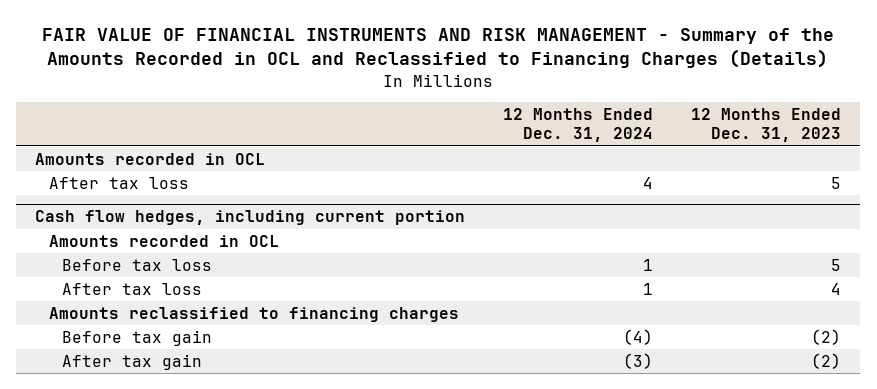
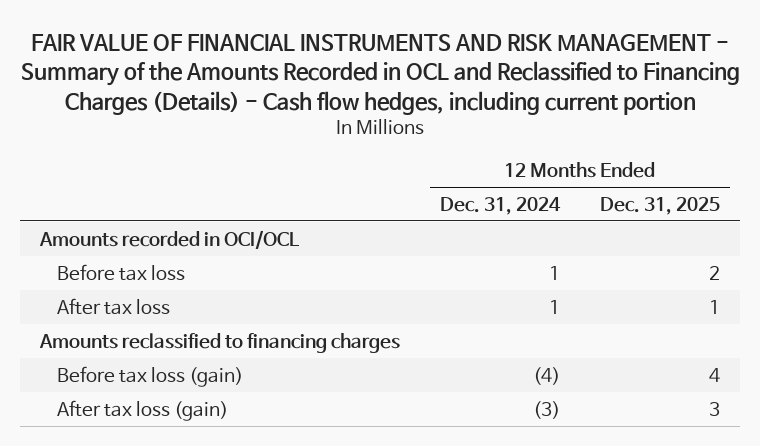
- FAIR VALUE OF FINANCIAL INSTRUMENTS AND RISK MANAGEMENT - Summary of the Amounts Recorded in OCL and Reclassified to Financing Charges (Details)
+ FAIR VALUE OF FINANCIAL INSTRUMENTS AND RISK MANAGEMENT - Summary of the Amounts Recorded in OCL and Reclassified to Financing Charges (Details) - Cash flow hedges, including current portion
- | 12 Months Ended Dec. 31, 2024 | 12 Months Ended Dec. 31, 2023
+ | 12 Months Ended Dec. 31, 2024 | 12 Months Ended Dec. 31, 2025
- Amounts recorded in OCL
- After tax loss | 4 | 5
- Cash flow hedges, including current portion
- Amounts recorded in OCL
+ Amounts recorded in OCI/OCL
- Before tax gain | (4) | (2)
- After tax gain | (3) | (2)
+ Before tax loss (gain) | (4) | 4
+ After tax loss (gain) | (3) | 3

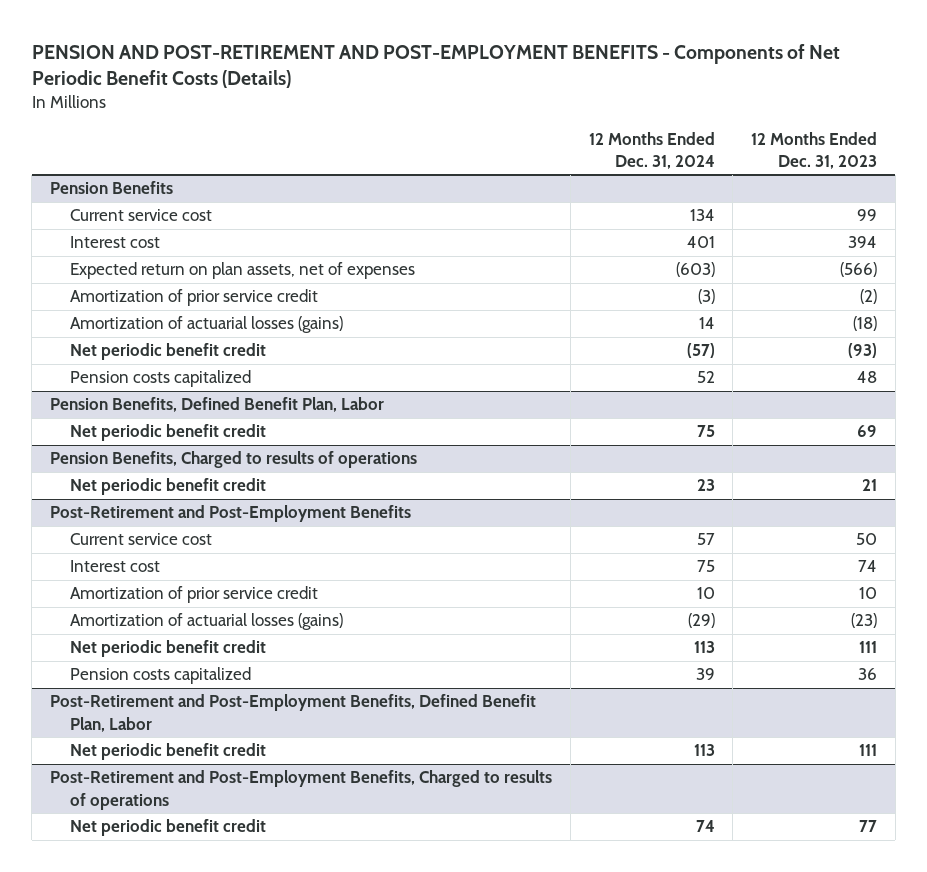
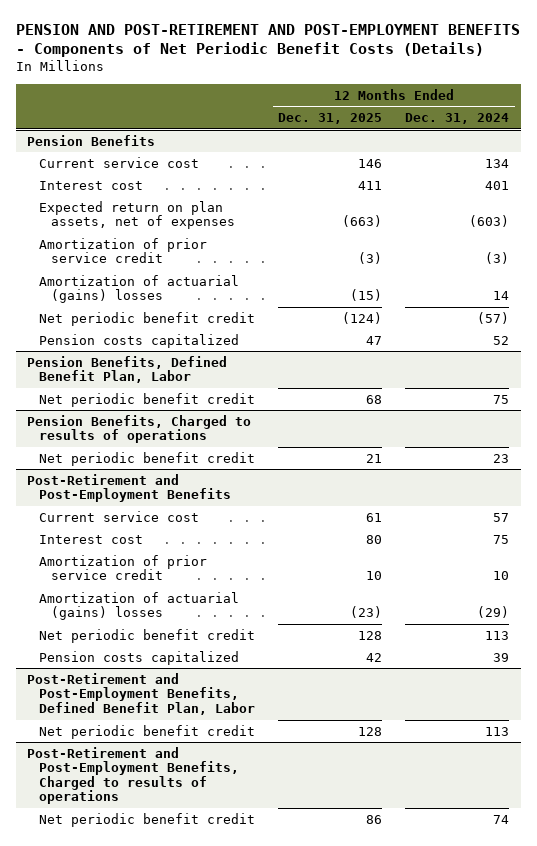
- | 12 Months Ended Dec. 31, 2024 | 12 Months Ended Dec. 31, 2023
+ | 12 Months Ended Dec. 31, 2025 | 12 Months Ended Dec. 31, 2024
@ Pension Benefits
- Amortization of actuarial losses (gains) | 14 | (18)
+ Amortization of actuarial (gains) losses | (15) | 14
@ Post-Retirement and Post-Employment Benefits
- Amortization of actuarial losses (gains) | (29) | (23)
+ Amortization of actuarial (gains) losses | (23) | (29)

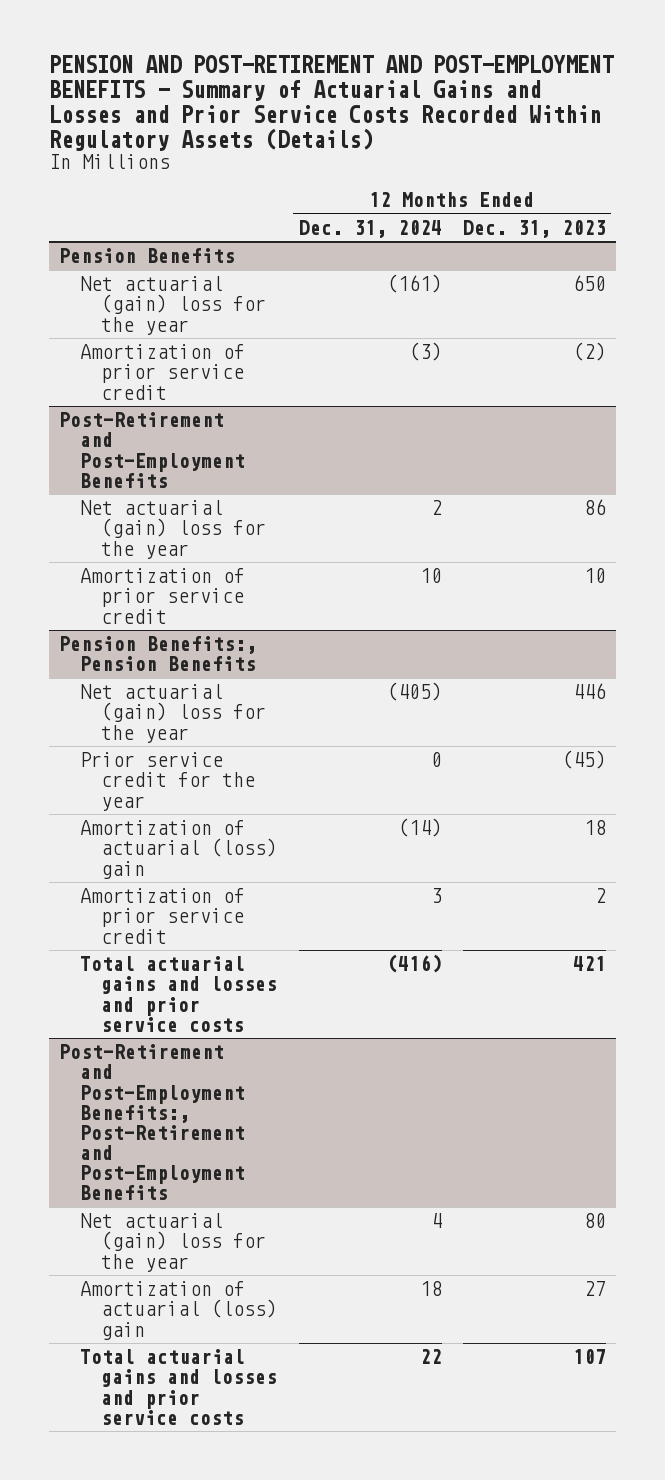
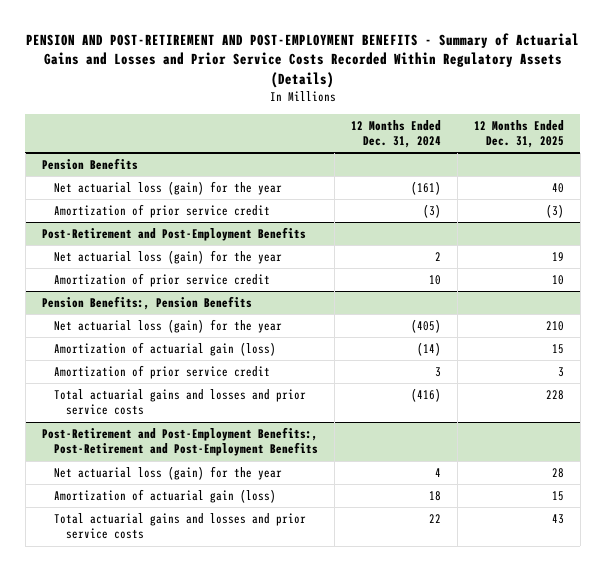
- | 12 Months Ended Dec. 31, 2024 | 12 Months Ended Dec. 31, 2023
+ | 12 Months Ended Dec. 31, 2024 | 12 Months Ended Dec. 31, 2025
@ Pension Benefits
- Net actuarial (gain) loss for the year | (161) | 650
+ Net actuarial loss (gain) for the year | (161) | 40
@ Post-Retirement and Post-Employment Benefits
- Net actuarial (gain) loss for the year | 2 | 86
+ Net actuarial loss (gain) for the year | 2 | 19
@ Pension Benefits:, Pension Benefits
- Net actuarial (gain) loss for the year | (405) | 446
- Prior service credit for the year | 0 | (45)
- Amortization of actuarial (loss) gain | (14) | 18
+ Net actuarial loss (gain) for the year | (405) | 210
+ Amortization of actuarial gain (loss) | (14) | 15
@ Post-Retirement and Post-Employment Benefits:, Post-Retirement and Post-Employment Benefits
- Net actuarial (gain) loss for the year | 4 | 80
- Amortization of actuarial (loss) gain | 18 | 27
+ Net actuarial loss (gain) for the year | 4 | 28
+ Amortization of actuarial gain (loss) | 18 | 15

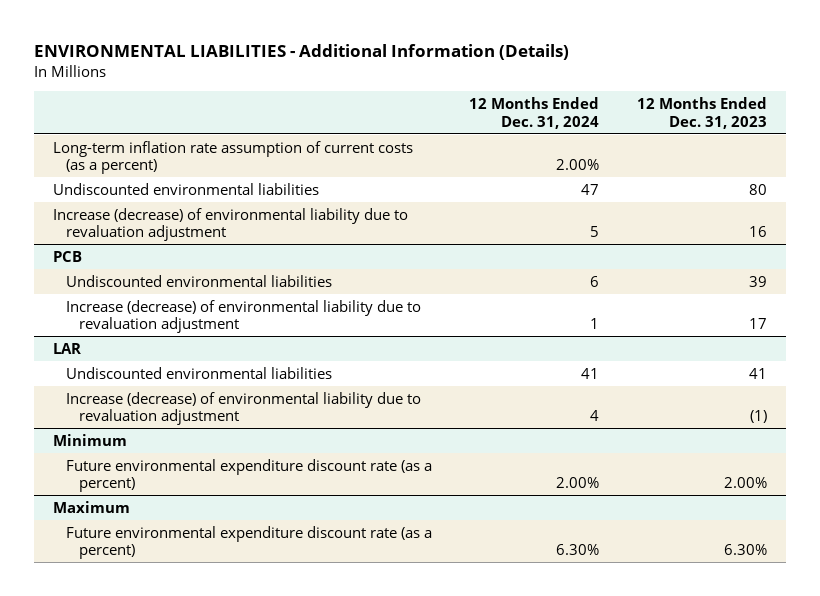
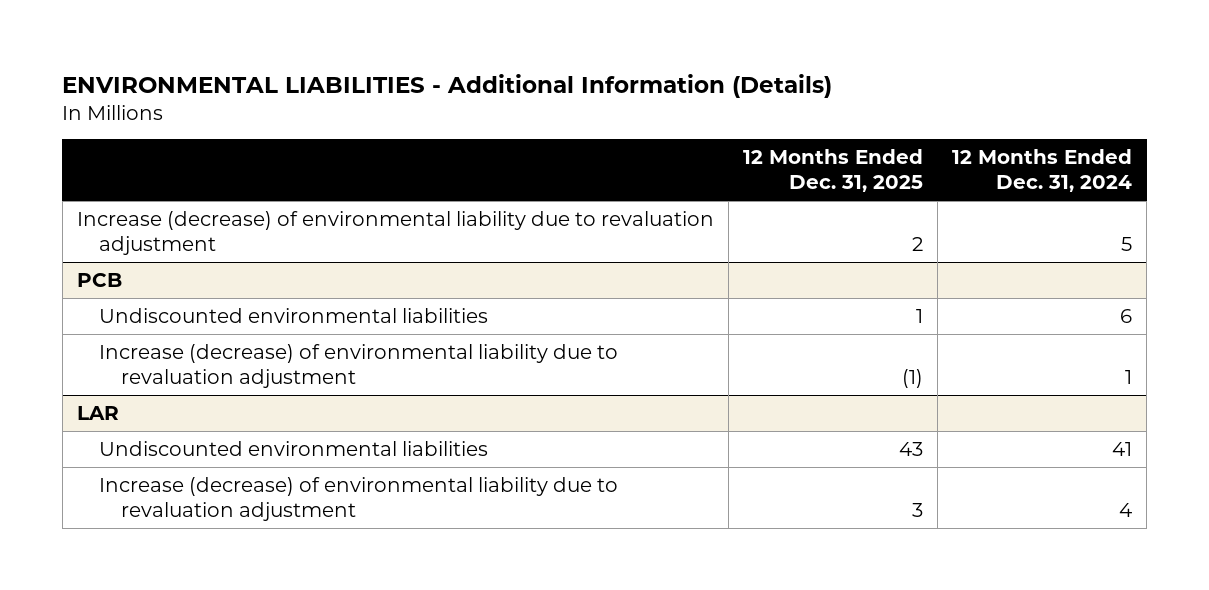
- | 12 Months Ended Dec. 31, 2024 | 12 Months Ended Dec. 31, 2023
+ | 12 Months Ended Dec. 31, 2025 | 12 Months Ended Dec. 31, 2024
- Long-term inflation rate assumption of current costs (as a percent) | 2.00% |
- Undiscounted environmental liabilities | 47 | 80
- Minimum
- Future environmental expenditure discount rate (as a percent) | 2.00% | 2.00%
- Maximum
- Future environmental expenditure discount rate (as a percent) | 6.30% | 6.30%

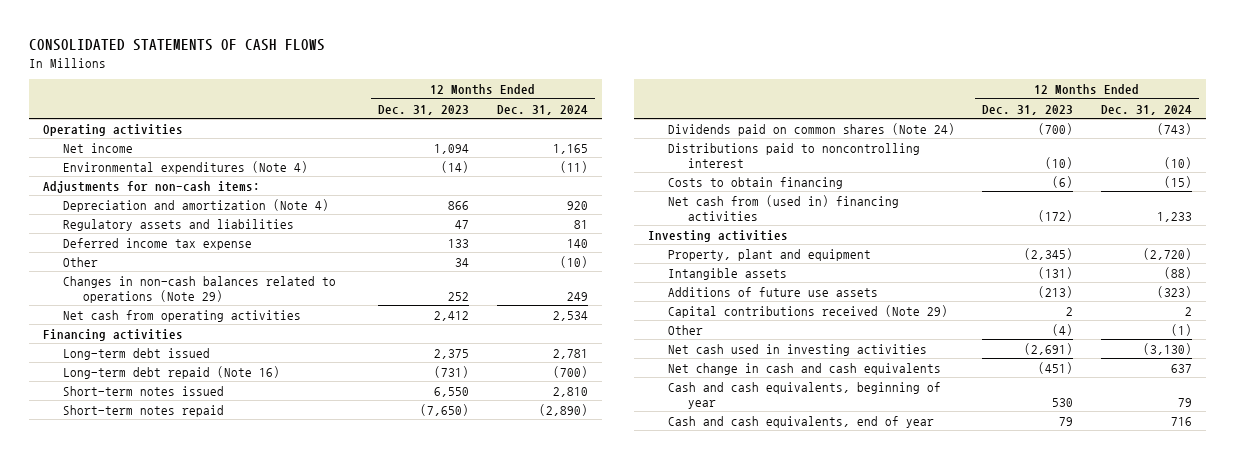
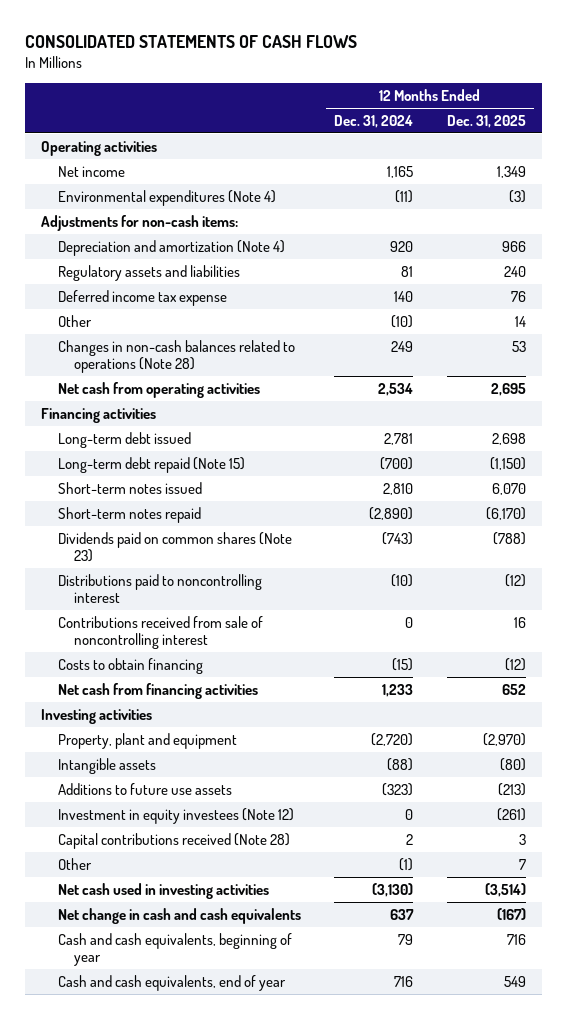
- | 12 Months Ended Dec. 31, 2023 | 12 Months Ended Dec. 31, 2024
+ | 12 Months Ended Dec. 31, 2024 | 12 Months Ended Dec. 31, 2025
- Changes in non-cash balances related to operations (Note 29) | 252 | 249
+ Changes in non-cash balances related to operations (Note 28) | 249 | 53
- Long-term debt repaid (Note 16) | (731) | (700)
+ Long-term debt repaid (Note 15) | (700) | (1,150)
- Dividends paid on common shares (Note 24) | (700) | (743)
+ Dividends paid on common shares (Note 23) | (743) | (788)
+ Contributions received from sale of noncontrolling interest | 0 | 16
- Net cash from (used in) financing activities | (172) | 1,233
+ Net cash from financing activities | 1,233 | 652
- Additions of future use assets | (213) | (323)
- Capital contributions received (Note 29) | 2 | 2
+ Additions to future use assets | (323) | (213)
+ Investment in equity investees (Note 12) | 0 | (261)
+ Capital contributions received (Note 28) | 2 | 3

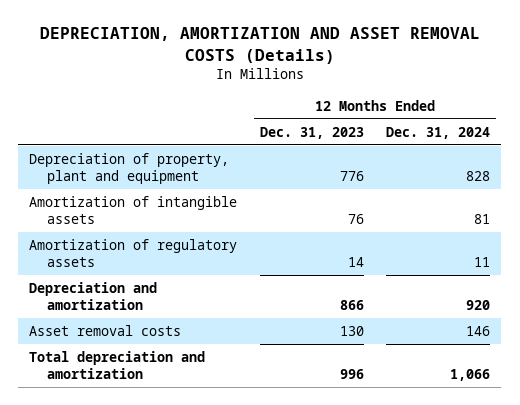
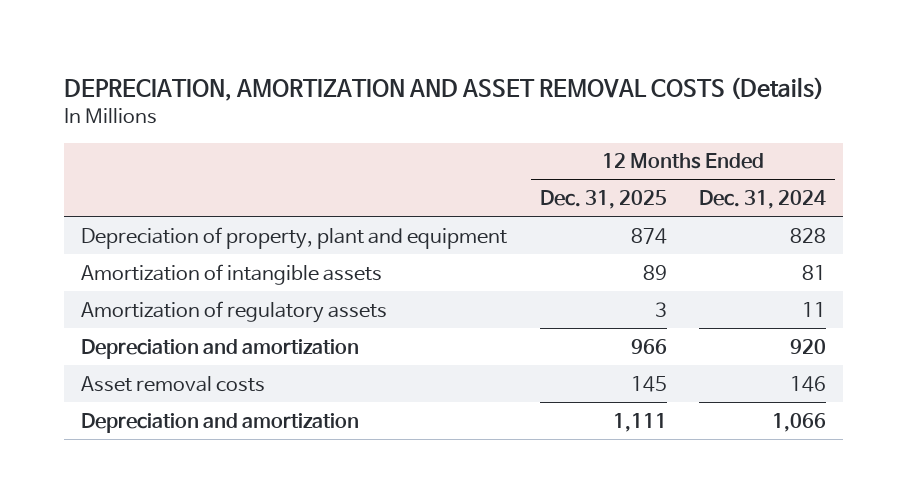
- | 12 Months Ended Dec. 31, 2023 | 12 Months Ended Dec. 31, 2024
+ | 12 Months Ended Dec. 31, 2025 | 12 Months Ended Dec. 31, 2024
- Total depreciation and amortization | 996 | 1,066
+ Depreciation and amortization | 1,111 | 1,066

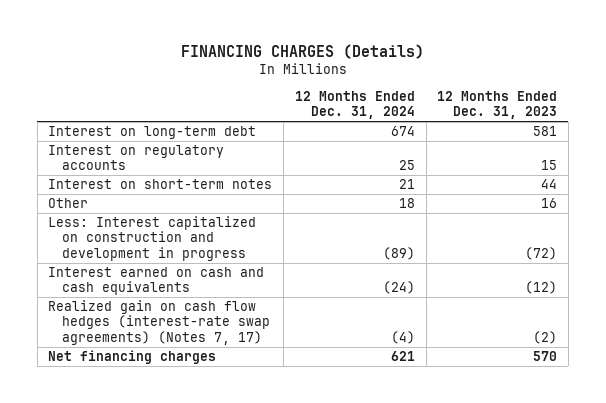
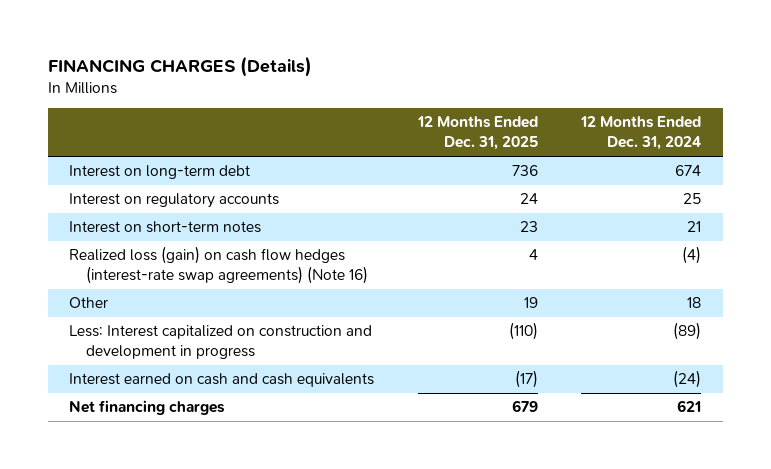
- | 12 Months Ended Dec. 31, 2024 | 12 Months Ended Dec. 31, 2023
+ | 12 Months Ended Dec. 31, 2025 | 12 Months Ended Dec. 31, 2024
+ Realized loss (gain) on cash flow hedges (interest-rate swap agreements) (Note 16) | 4 | (4)
- Realized gain on cash flow hedges (interest-rate swap agreements) (Notes 7, 17) | (4) | (2)

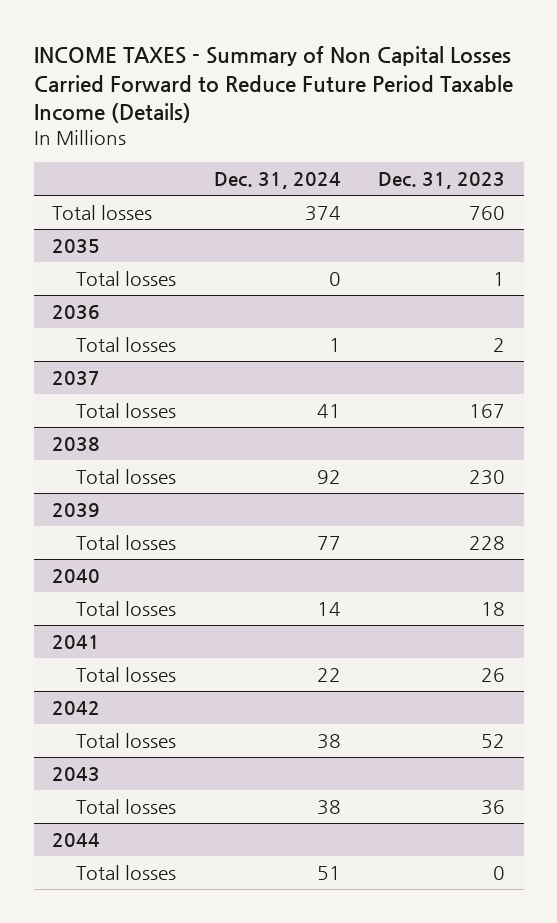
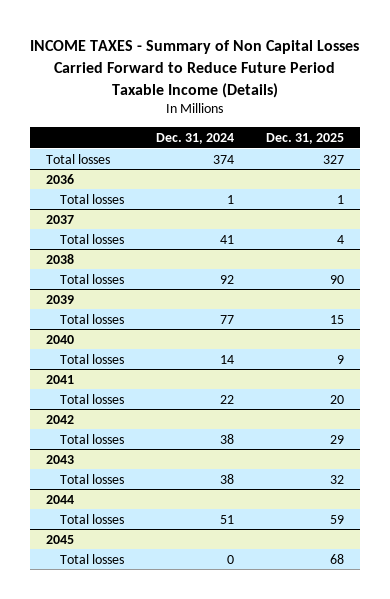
- | Dec. 31, 2024 | Dec. 31, 2023
+ | Dec. 31, 2024 | Dec. 31, 2025
- 2035
- Total losses | 0 | 1
+ 2045
+ Total losses | 0 | 68

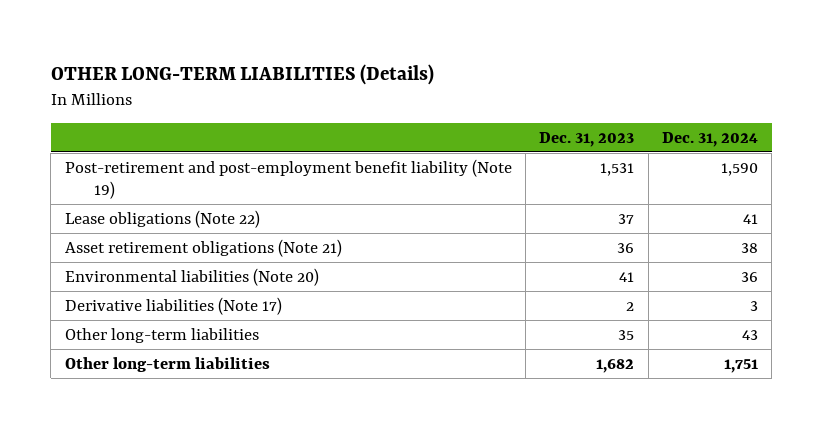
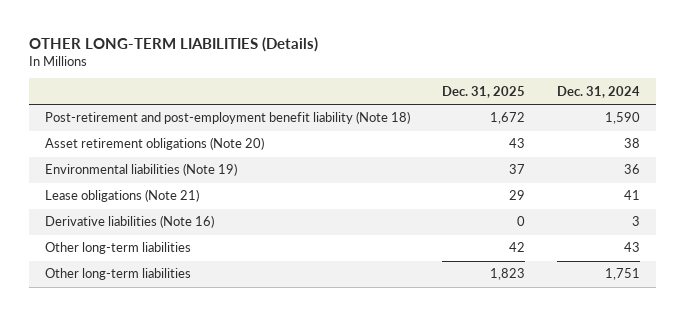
- | Dec. 31, 2023 | Dec. 31, 2024
+ | Dec. 31, 2025 | Dec. 31, 2024
- Post-retirement and post-employment benefit liability (Note 19) | 1,531 | 1,590
- Lease obligations (Note 22) | 37 | 41
- Asset retirement obligations (Note 21) | 36 | 38
- Environmental liabilities (Note 20) | 41 | 36
- Derivative liabilities (Note 17) | 2 | 3
+ Post-retirement and post-employment benefit liability (Note 18) | 1,672 | 1,590
+ Asset retirement obligations (Note 20) | 43 | 38
+ Environmental liabilities (Note 19) | 37 | 36
+ Lease obligations (Note 21) | 29 | 41
+ Derivative liabilities (Note 16) | 0 | 3

